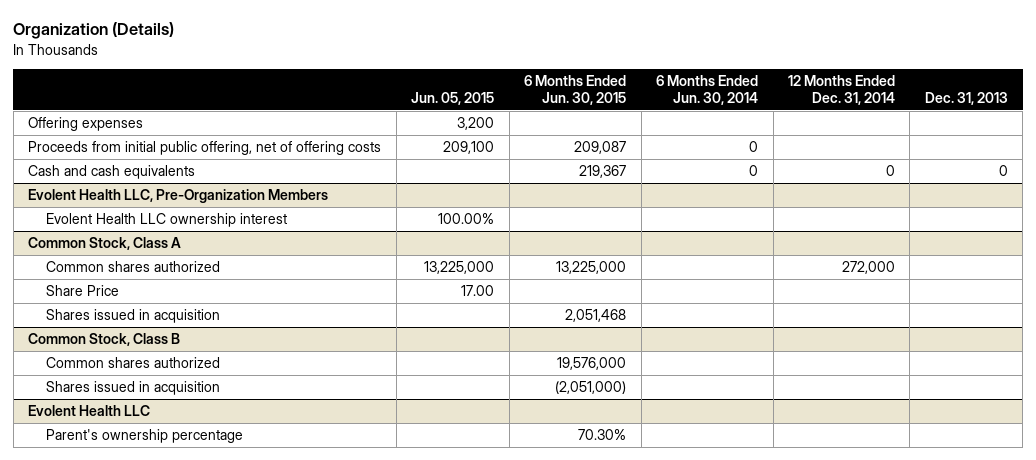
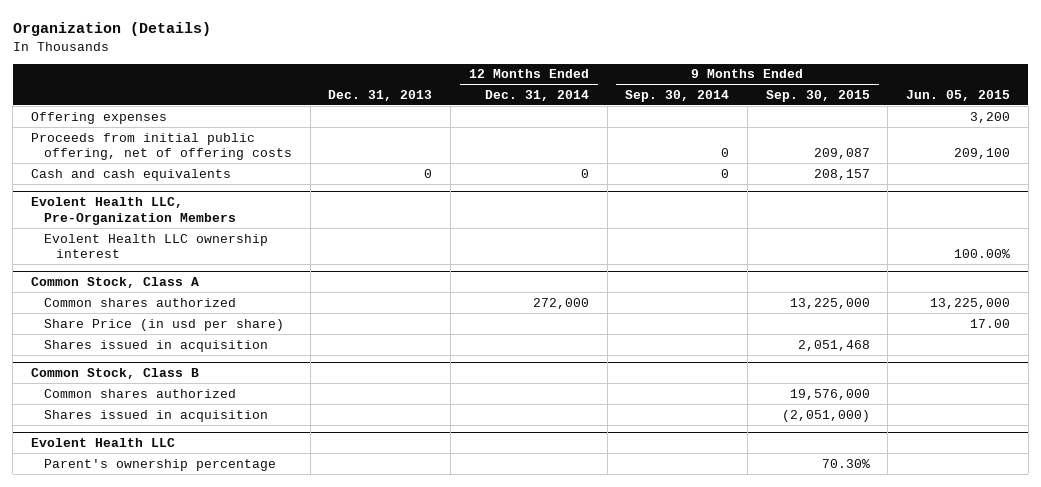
- | Jun. 05, 2015 | 6 Months Ended Jun. 30, 2015 | 6 Months Ended Jun. 30, 2014 | 12 Months Ended Dec. 31, 2014 | Dec. 31, 2013
+ | Dec. 31, 2013 | 12 Months Ended Dec. 31, 2014 | 9 Months Ended Sep. 30, 2014 | 9 Months Ended Sep. 30, 2015 | Jun. 05, 2015
@ Common Stock, Class A
- Share Price | 17.00 | | | |
+ Share Price (in usd per share) | | | | | 17.00

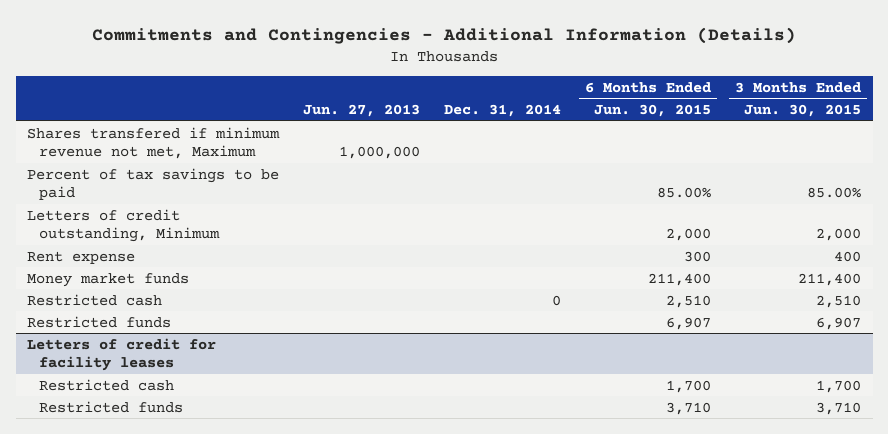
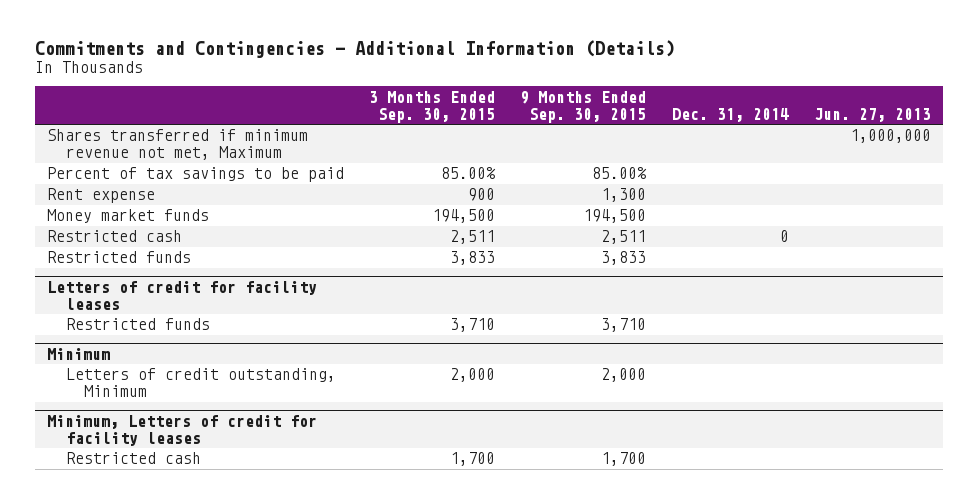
- | Jun. 27, 2013 | Dec. 31, 2014 | 6 Months Ended Jun. 30, 2015 | 3 Months Ended Jun. 30, 2015
+ | 3 Months Ended Sep. 30, 2015 | 9 Months Ended Sep. 30, 2015 | Dec. 31, 2014 | Jun. 27, 2013
- Shares transfered if minimum revenue not met, Maximum | 1,000,000 | | |
+ Shares transferred if minimum revenue not met, Maximum | | | | 1,000,000
- Letters of credit outstanding, Minimum | | | 2,000 | 2,000
@ Letters of credit for facility leases
- Restricted cash | | | 1,700 | 1,700
+ Minimum
+ Letters of credit outstanding, Minimum | 2,000 | 2,000 | |
+ Minimum, Letters of credit for facility leases
+ Restricted cash | 1,700 | 1,700 | |

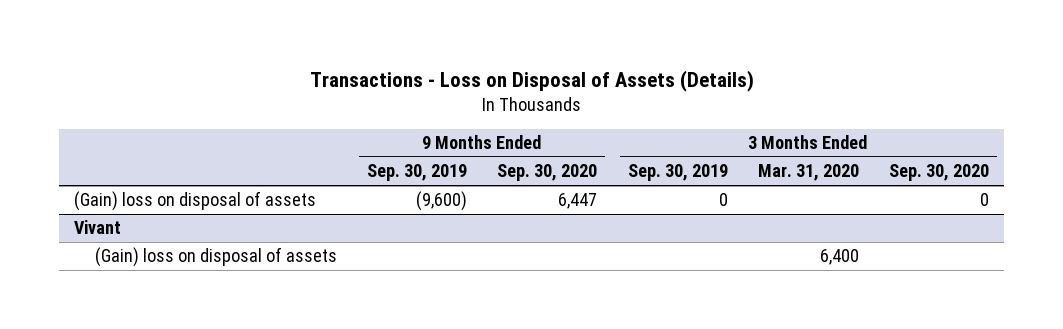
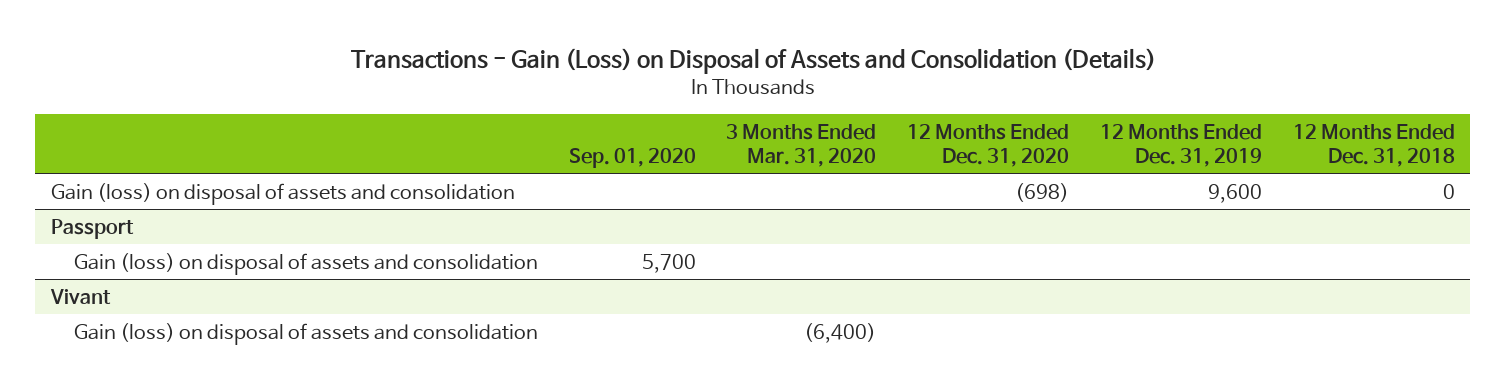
- Transactions - Loss on Disposal of Assets (Details)
+ Transactions - Gain (Loss) on Disposal of Assets and Consolidation (Details)
- | 9 Months Ended Sep. 30, 2019 | 9 Months Ended Sep. 30, 2020 | 3 Months Ended Sep. 30, 2019 | 3 Months Ended Mar. 31, 2020 | 3 Months Ended Sep. 30, 2020
+ | Sep. 01, 2020 | 3 Months Ended Mar. 31, 2020 | 12 Months Ended Dec. 31, 2020 | 12 Months Ended Dec. 31, 2019 | 12 Months Ended Dec. 31, 2018
- (Gain) loss on disposal of assets | (9,600) | 6,447 | 0 | | 0
+ Gain (loss) on disposal of assets and consolidation | | | (698) | 9,600 | 0
+ Passport
+ Gain (loss) on disposal of assets and consolidation | 5,700 | | | |
@ Vivant
- (Gain) loss on disposal of assets | | | | 6,400 |
+ Gain (loss) on disposal of assets and consolidation | | (6,400) | | |

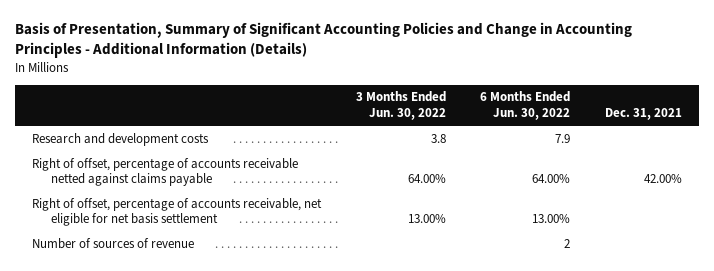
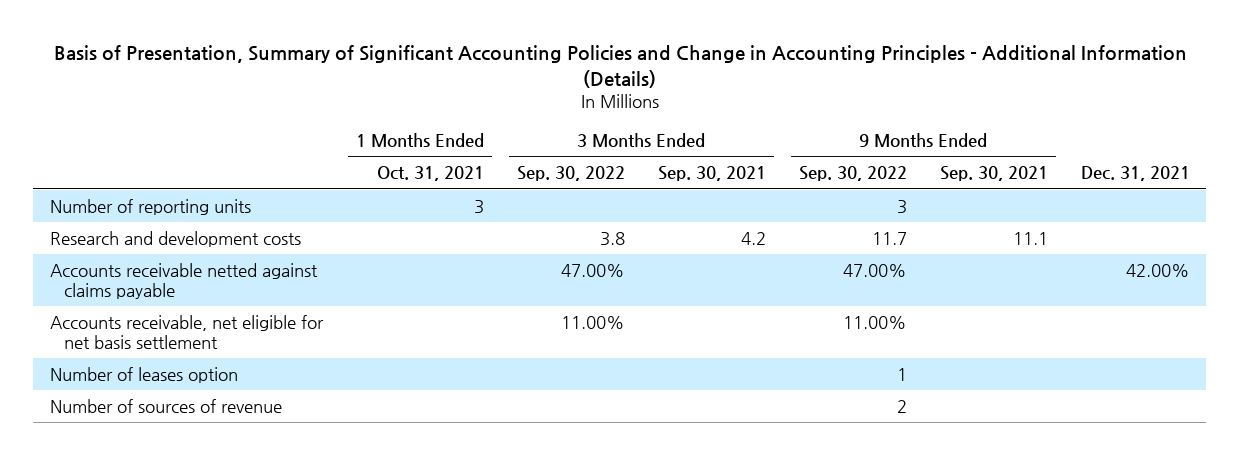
- | 3 Months Ended Jun. 30, 2022 | 6 Months Ended Jun. 30, 2022 | Dec. 31, 2021
+ | 1 Months Ended Oct. 31, 2021 | 3 Months Ended Sep. 30, 2022 | 3 Months Ended Sep. 30, 2021 | 9 Months Ended Sep. 30, 2022 | 9 Months Ended Sep. 30, 2021 | Dec. 31, 2021
+ Number of reporting units | 3 | | | 3 | |
- Right of offset, percentage of accounts receivable netted against claims payable | 64.00% | 64.00% | 42.00%
- Right of offset, percentage of accounts receivable, net eligible for net basis settlement | 13.00% | 13.00% |
+ Accounts receivable netted against claims payable | | 47.00% | | 47.00% | | 42.00%
+ Accounts receivable, net eligible for net basis settlement | | 11.00% | | 11.00% | |
+ Number of leases option | | | | 1 | |

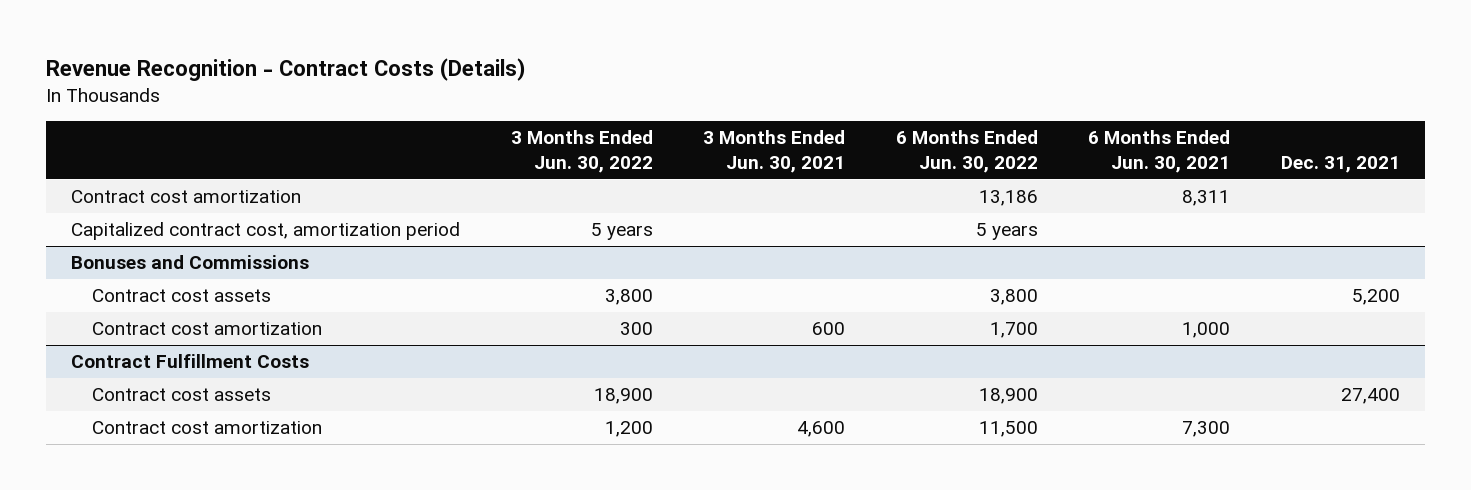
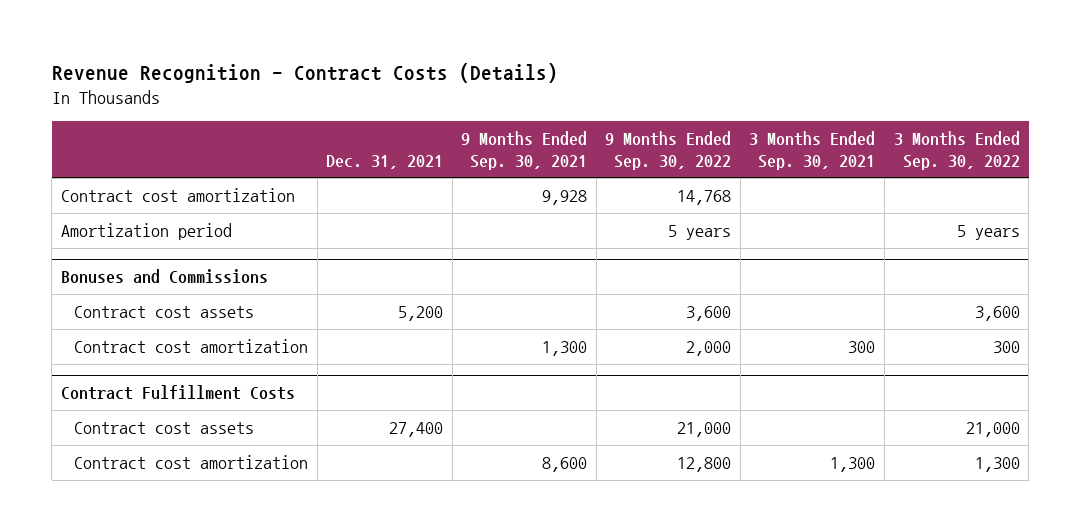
- | 3 Months Ended Jun. 30, 2022 | 3 Months Ended Jun. 30, 2021 | 6 Months Ended Jun. 30, 2022 | 6 Months Ended Jun. 30, 2021 | Dec. 31, 2021
+ | Dec. 31, 2021 | 9 Months Ended Sep. 30, 2021 | 9 Months Ended Sep. 30, 2022 | 3 Months Ended Sep. 30, 2021 | 3 Months Ended Sep. 30, 2022
- Capitalized contract cost, amortization period | 5 years | | 5 years | |
+ Amortization period | | | 5 years | | 5 years

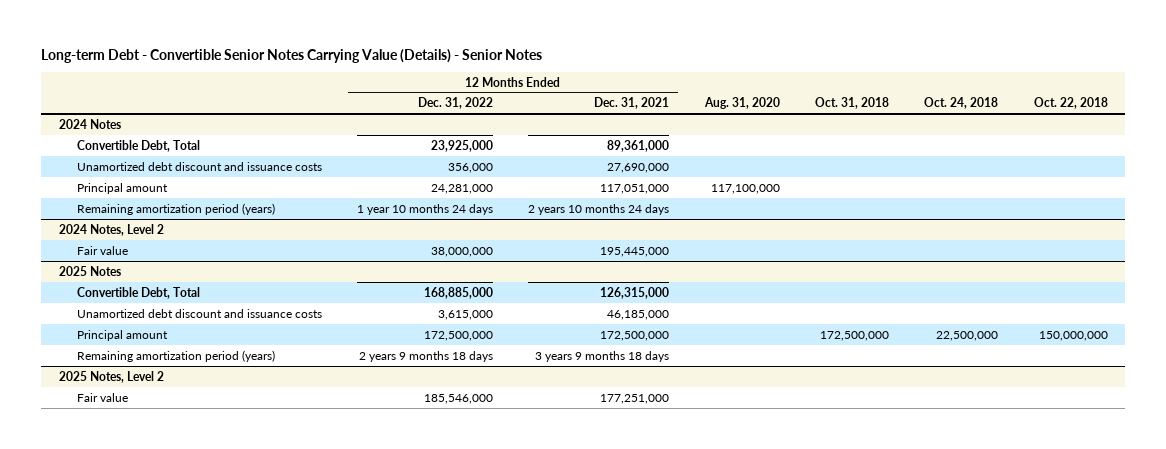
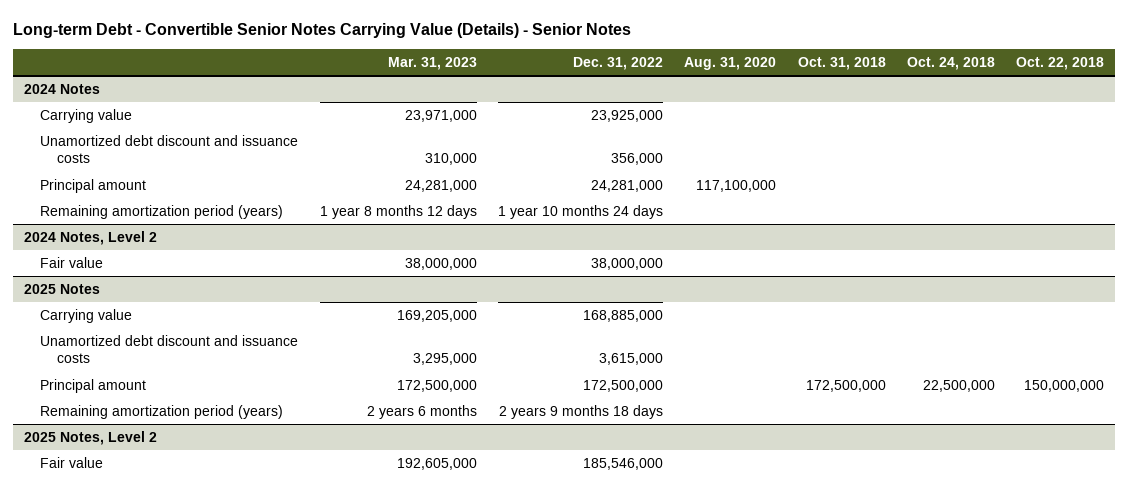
- | 12 Months Ended Dec. 31, 2022 | 12 Months Ended Dec. 31, 2021 | Aug. 31, 2020 | Oct. 31, 2018 | Oct. 24, 2018 | Oct. 22, 2018
+ | Mar. 31, 2023 | Dec. 31, 2022 | Aug. 31, 2020 | Oct. 31, 2018 | Oct. 24, 2018 | Oct. 22, 2018
@ 2024 Notes
- Convertible Debt, Total | 23,925,000 | 89,361,000 | | | |
+ Carrying value | 23,971,000 | 23,925,000 | | | |
@ 2025 Notes
- Convertible Debt, Total | 168,885,000 | 126,315,000 | | | |
+ Carrying value | 169,205,000 | 168,885,000 | | | |

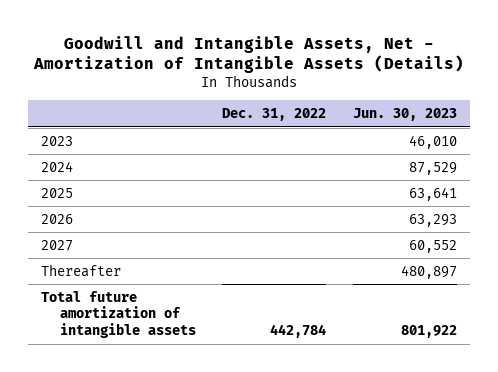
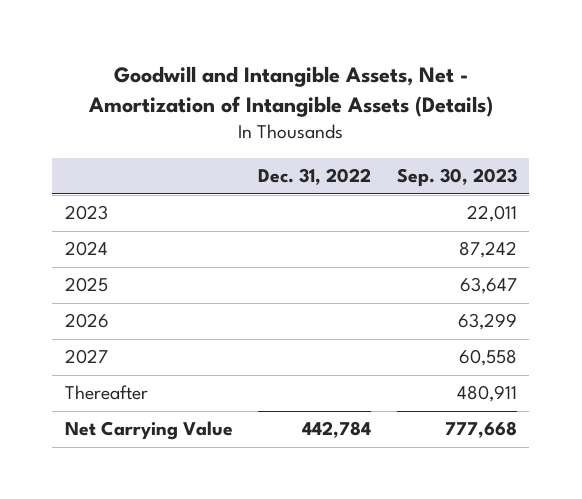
- | Dec. 31, 2022 | Jun. 30, 2023
+ | Dec. 31, 2022 | Sep. 30, 2023
- Total future amortization of intangible assets | 442,784 | 801,922
+ Net Carrying Value | 442,784 | 777,668

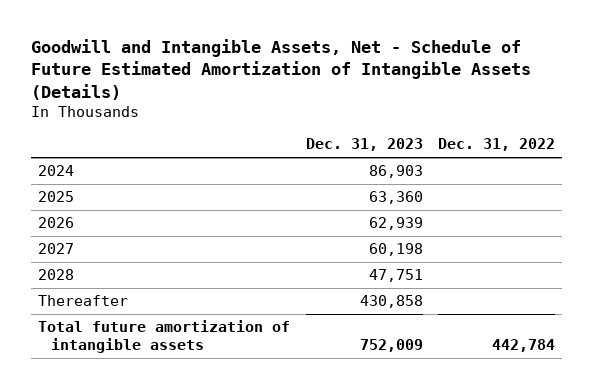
- Goodwill and Intangible Assets, Net - Amortization of Intangible Assets (Details)
+ Goodwill and Intangible Assets, Net - Schedule of Future Estimated Amortization of Intangible Assets (Details)
- | Dec. 31, 2022 | Sep. 30, 2023
+ | Dec. 31, 2023 | Dec. 31, 2022
- 2023 | | 22,011
+ 2028 | 47,751 |
- Net Carrying Value | 442,784 | 777,668
+ Total future amortization of intangible assets | 752,009 | 442,784

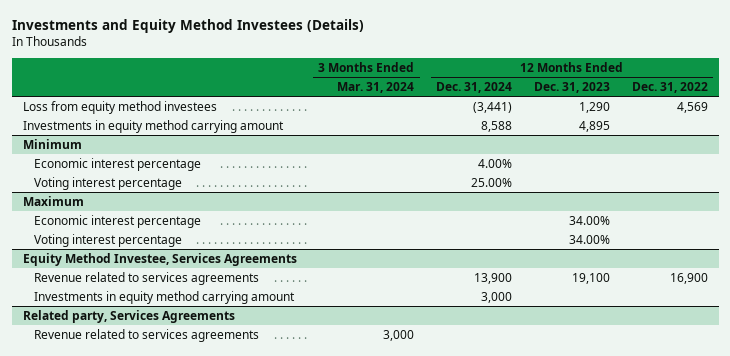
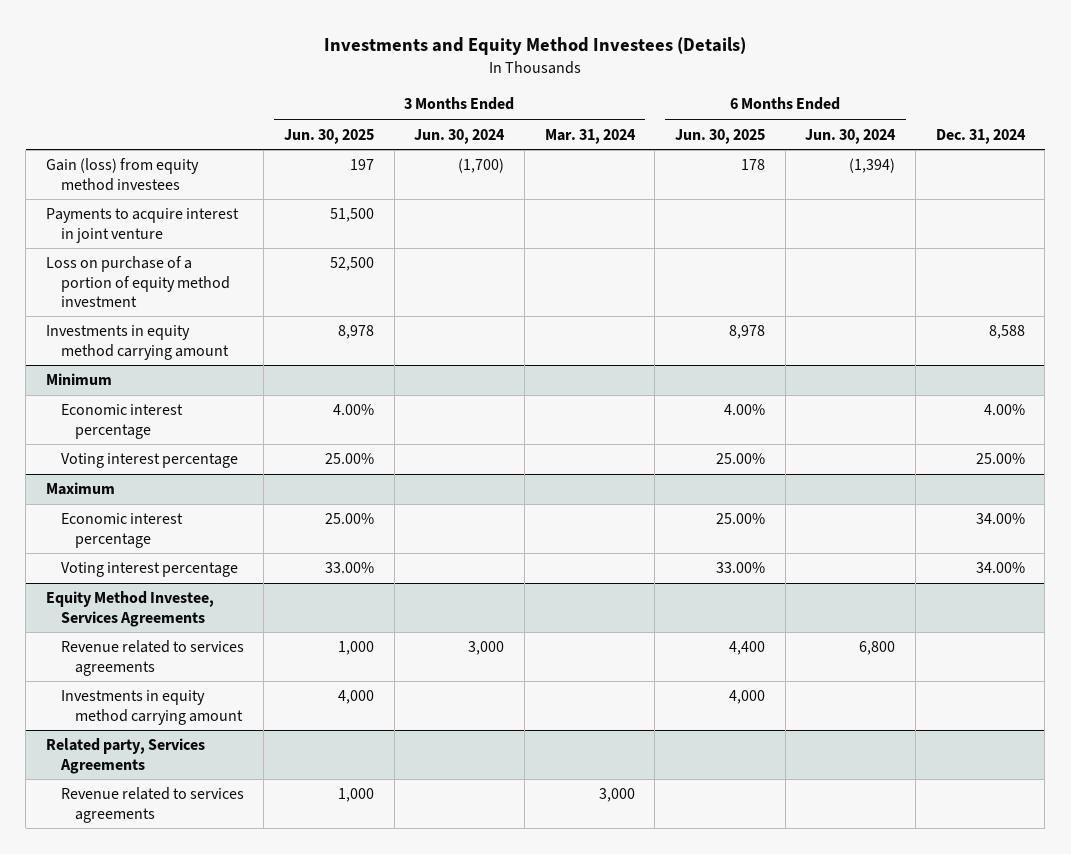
- | 3 Months Ended Mar. 31, 2024 | 12 Months Ended Dec. 31, 2024 | 12 Months Ended Dec. 31, 2023 | 12 Months Ended Dec. 31, 2022
+ | 3 Months Ended Jun. 30, 2025 | 3 Months Ended Jun. 30, 2024 | 3 Months Ended Mar. 31, 2024 | 6 Months Ended Jun. 30, 2025 | 6 Months Ended Jun. 30, 2024 | Dec. 31, 2024
- Loss from equity method investees | | (3,441) | 1,290 | 4,569
+ Gain (loss) from equity method investees | 197 | (1,700) | | 178 | (1,394) |
+ Payments to acquire interest in joint venture | 51,500 | | | | |
+ Loss on purchase of a portion of equity method investment | 52,500 | | | | |

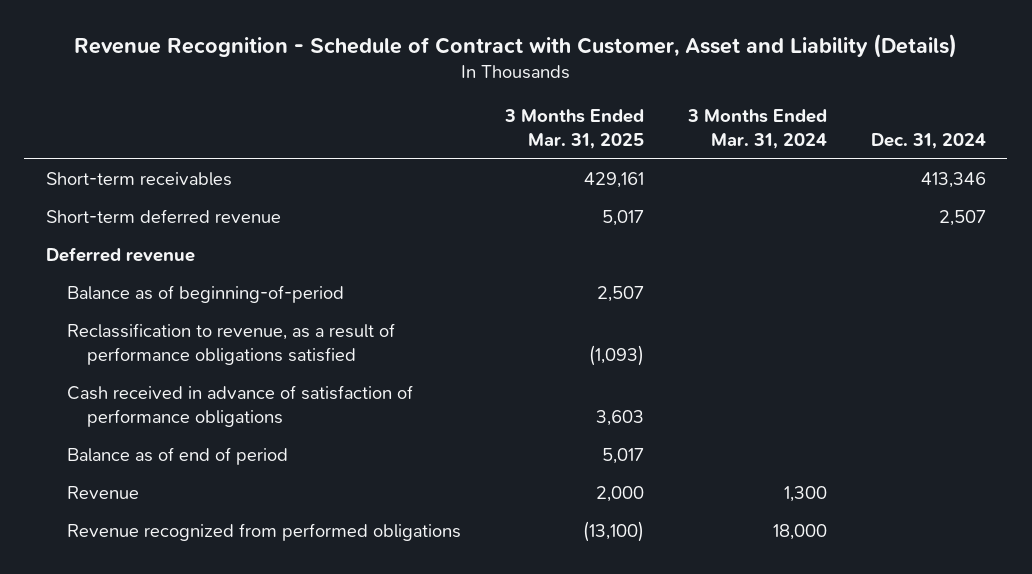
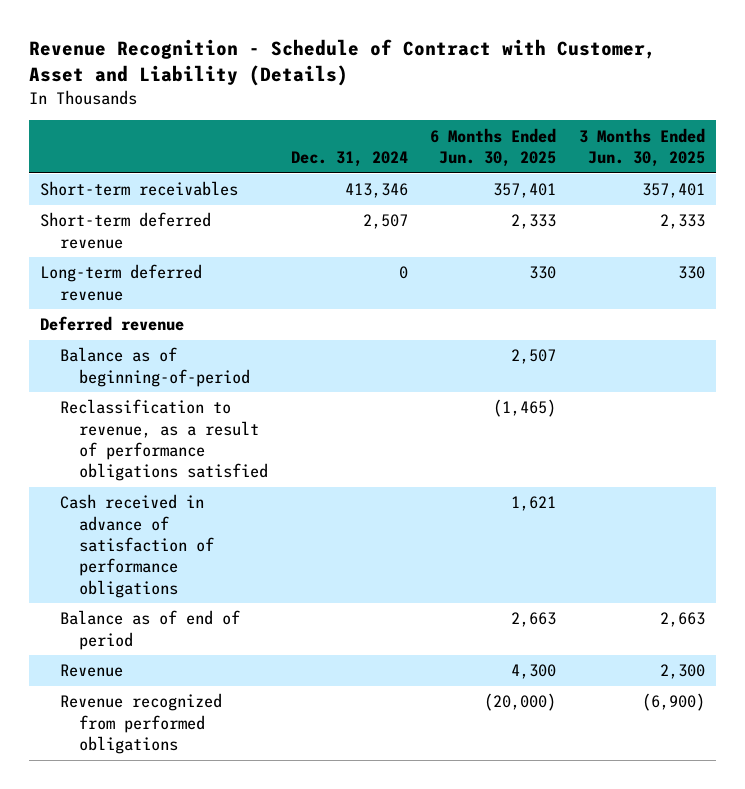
- | 3 Months Ended Mar. 31, 2025 | 3 Months Ended Mar. 31, 2024 | Dec. 31, 2024
+ | Dec. 31, 2024 | 6 Months Ended Jun. 30, 2025 | 3 Months Ended Jun. 30, 2025
+ Long-term deferred revenue | 0 | 330 | 330

